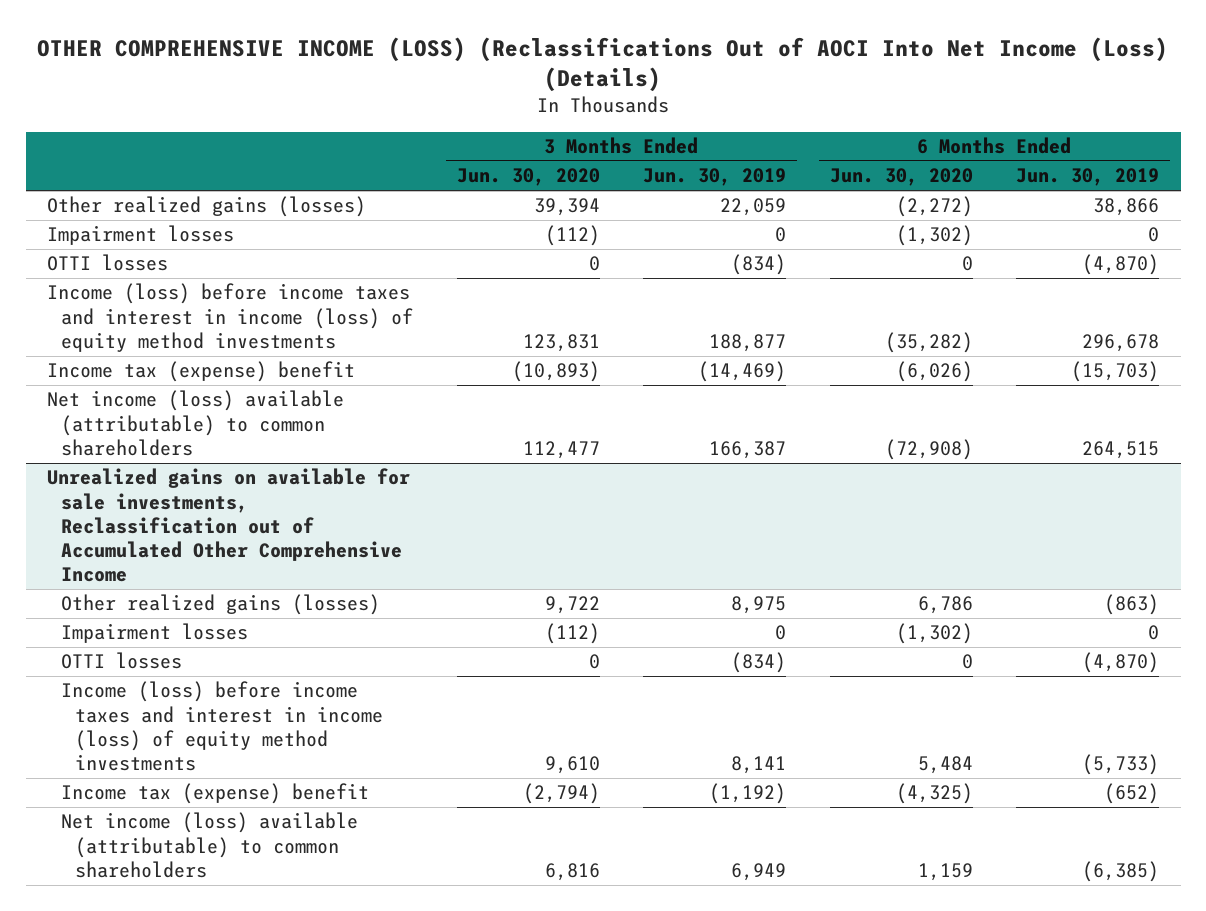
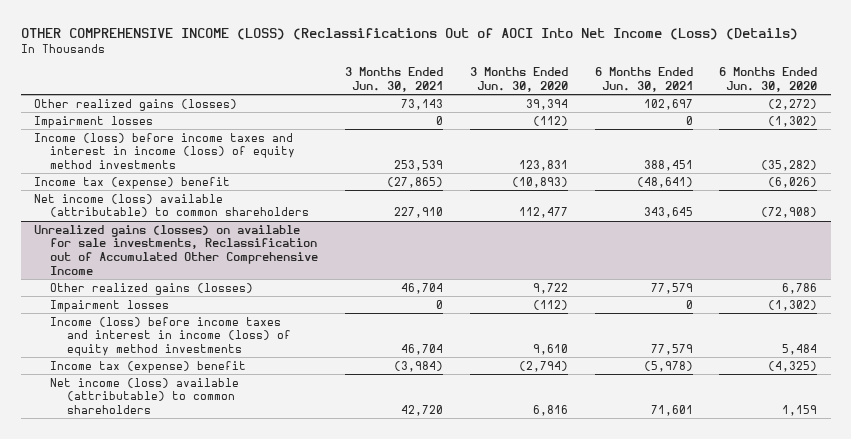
- | 3 Months Ended Jun. 30, 2020 | 3 Months Ended Jun. 30, 2019 | 6 Months Ended Jun. 30, 2020 | 6 Months Ended Jun. 30, 2019
+ | 3 Months Ended Jun. 30, 2021 | 3 Months Ended Jun. 30, 2020 | 6 Months Ended Jun. 30, 2021 | 6 Months Ended Jun. 30, 2020
- OTTI losses | 0 | (834) | 0 | (4,870)
- Unrealized gains on available for sale investments, Reclassification out of Accumulated Other Comprehensive Income
+ Unrealized gains (losses) on available for sale investments, Reclassification out of Accumulated Other Comprehensive Income
- OTTI losses | 0 | (834) | 0 | (4,870)

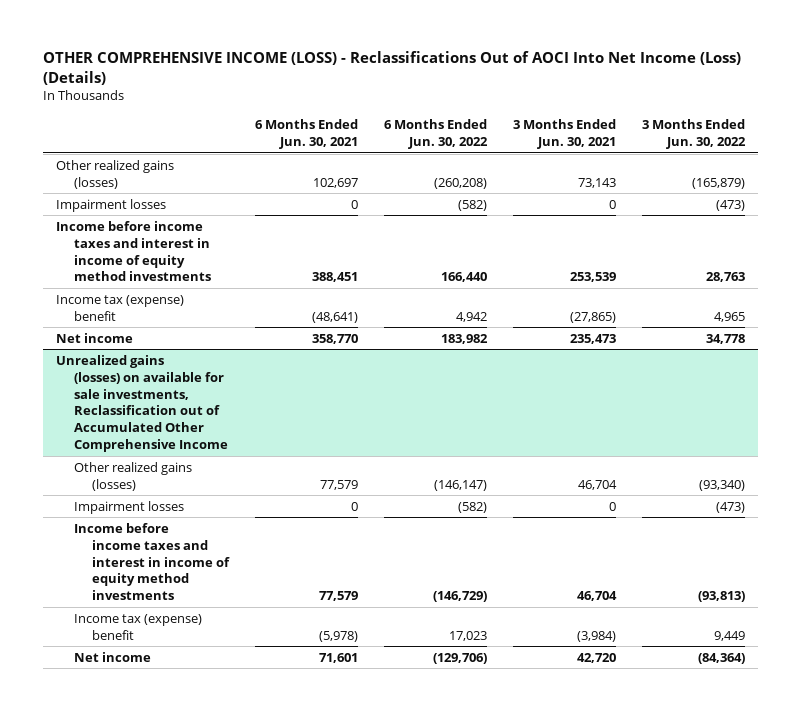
- OTHER COMPREHENSIVE INCOME (LOSS) (Reclassifications Out of AOCI Into Net Income (Loss) (Details)
+ OTHER COMPREHENSIVE INCOME (LOSS) - Reclassifications Out of AOCI Into Net Income (Loss) (Details)
- | 3 Months Ended Jun. 30, 2021 | 3 Months Ended Jun. 30, 2020 | 6 Months Ended Jun. 30, 2021 | 6 Months Ended Jun. 30, 2020
+ | 6 Months Ended Jun. 30, 2021 | 6 Months Ended Jun. 30, 2022 | 3 Months Ended Jun. 30, 2021 | 3 Months Ended Jun. 30, 2022
- Income (loss) before income taxes and interest in income (loss) of equity method investments | 253,539 | 123,831 | 388,451 | (35,282)
+ Income before income taxes and interest in income of equity method investments | 388,451 | 166,440 | 253,539 | 28,763
- Net income (loss) available (attributable) to common shareholders | 227,910 | 112,477 | 343,645 | (72,908)
+ Net income | 358,770 | 183,982 | 235,473 | 34,778
@ Unrealized gains (losses) on available for sale investments, Reclassification out of Accumulated Other Comprehensive Income
- Income (loss) before income taxes and interest in income (loss) of equity method investments | 46,704 | 9,610 | 77,579 | 5,484
+ Income before income taxes and interest in income of equity method investments | 77,579 | (146,729) | 46,704 | (93,813)
- Net income (loss) available (attributable) to common shareholders | 42,720 | 6,816 | 71,601 | 1,159
+ Net income | 71,601 | (129,706) | 42,720 | (84,364)

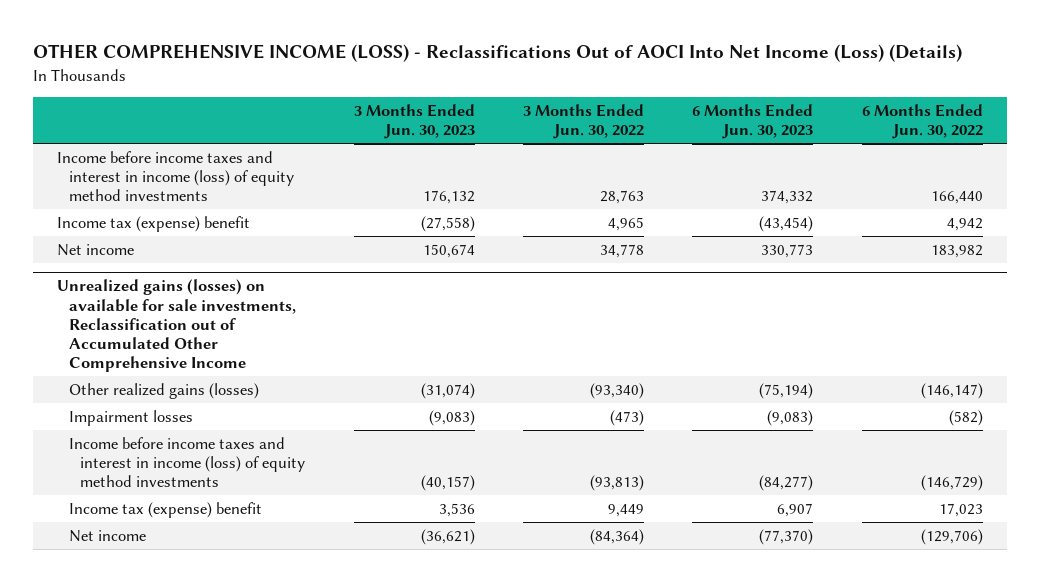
- | 6 Months Ended Jun. 30, 2021 | 6 Months Ended Jun. 30, 2022 | 3 Months Ended Jun. 30, 2021 | 3 Months Ended Jun. 30, 2022
+ | 3 Months Ended Jun. 30, 2023 | 3 Months Ended Jun. 30, 2022 | 6 Months Ended Jun. 30, 2023 | 6 Months Ended Jun. 30, 2022
- Other realized gains (losses) | 102,697 | (260,208) | 73,143 | (165,879)
- Impairment losses | 0 | (582) | 0 | (473)
- Income before income taxes and interest in income of equity method investments | 388,451 | 166,440 | 253,539 | 28,763
+ Income before income taxes and interest in income (loss) of equity method investments | 176,132 | 28,763 | 374,332 | 166,440
@ Unrealized gains (losses) on available for sale investments, Reclassification out of Accumulated Other Comprehensive Income
- Income before income taxes and interest in income of equity method investments | 77,579 | (146,729) | 46,704 | (93,813)
+ Income before income taxes and interest in income (loss) of equity method investments | (40,157) | (93,813) | (84,277) | (146,729)

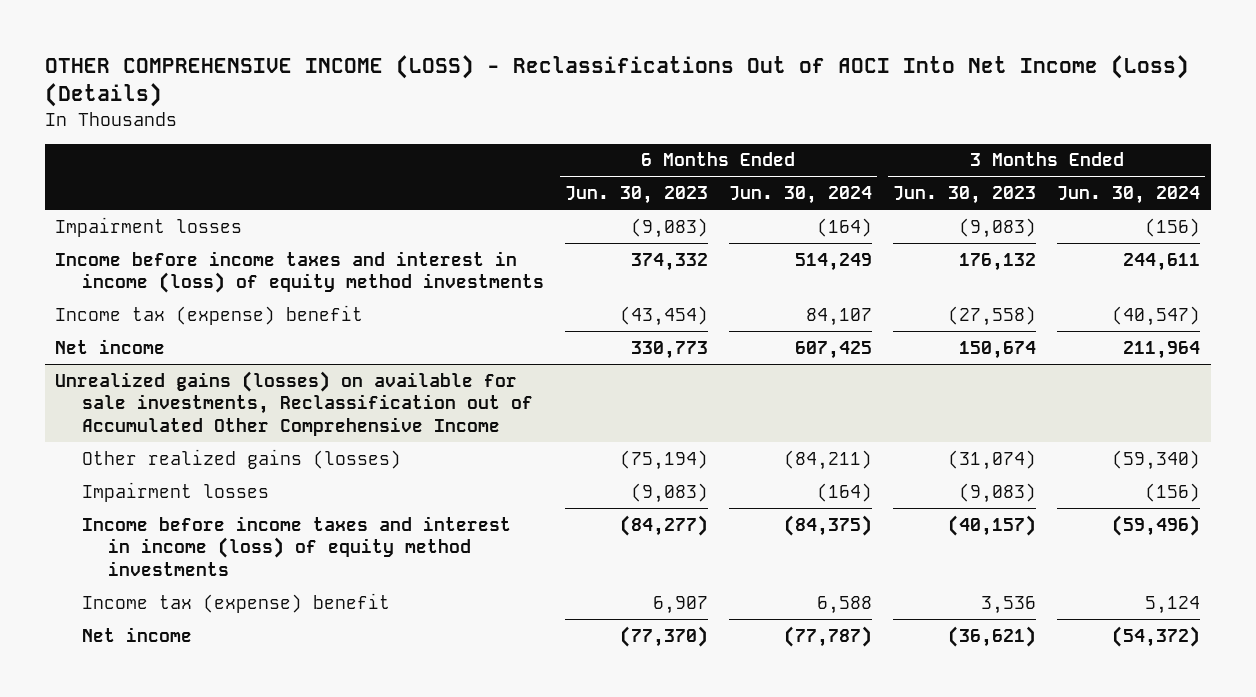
- | 3 Months Ended Jun. 30, 2023 | 3 Months Ended Jun. 30, 2022 | 6 Months Ended Jun. 30, 2023 | 6 Months Ended Jun. 30, 2022
+ | 6 Months Ended Jun. 30, 2023 | 6 Months Ended Jun. 30, 2024 | 3 Months Ended Jun. 30, 2023 | 3 Months Ended Jun. 30, 2024
+ Impairment losses | (9,083) | (164) | (9,083) | (156)

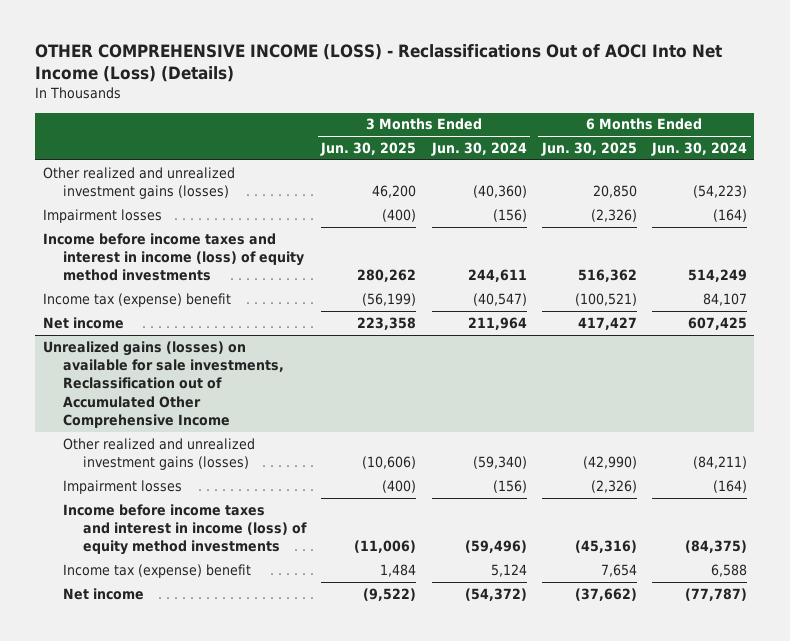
- | 6 Months Ended Jun. 30, 2023 | 6 Months Ended Jun. 30, 2024 | 3 Months Ended Jun. 30, 2023 | 3 Months Ended Jun. 30, 2024
+ | 3 Months Ended Jun. 30, 2025 | 3 Months Ended Jun. 30, 2024 | 6 Months Ended Jun. 30, 2025 | 6 Months Ended Jun. 30, 2024
+ Other realized and unrealized investment gains (losses) | 46,200 | (40,360) | 20,850 | (54,223)
@ Unrealized gains (losses) on available for sale investments, Reclassification out of Accumulated Other Comprehensive Income
- Other realized gains (losses) | (75,194) | (84,211) | (31,074) | (59,340)
+ Other realized and unrealized investment gains (losses) | (10,606) | (59,340) | (42,990) | (84,211)

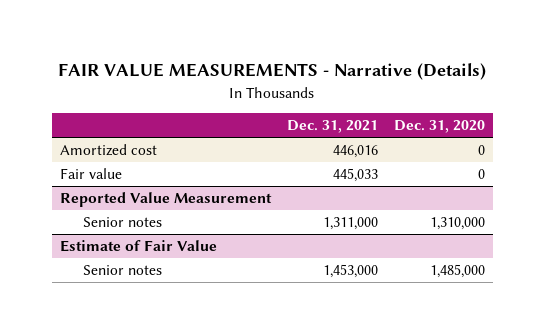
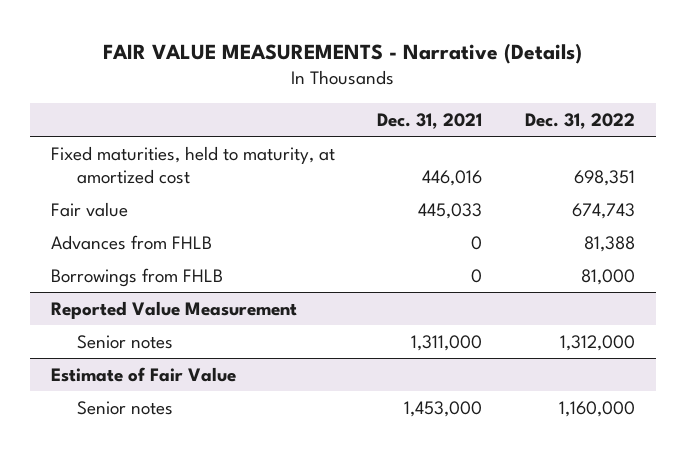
- | Dec. 31, 2021 | Dec. 31, 2020
+ | Dec. 31, 2021 | Dec. 31, 2022
- Amortized cost | 446,016 | 0
+ Fixed maturities, held to maturity, at amortized cost | 446,016 | 698,351
+ Advances from FHLB | 0 | 81,388
+ Borrowings from FHLB | 0 | 81,000

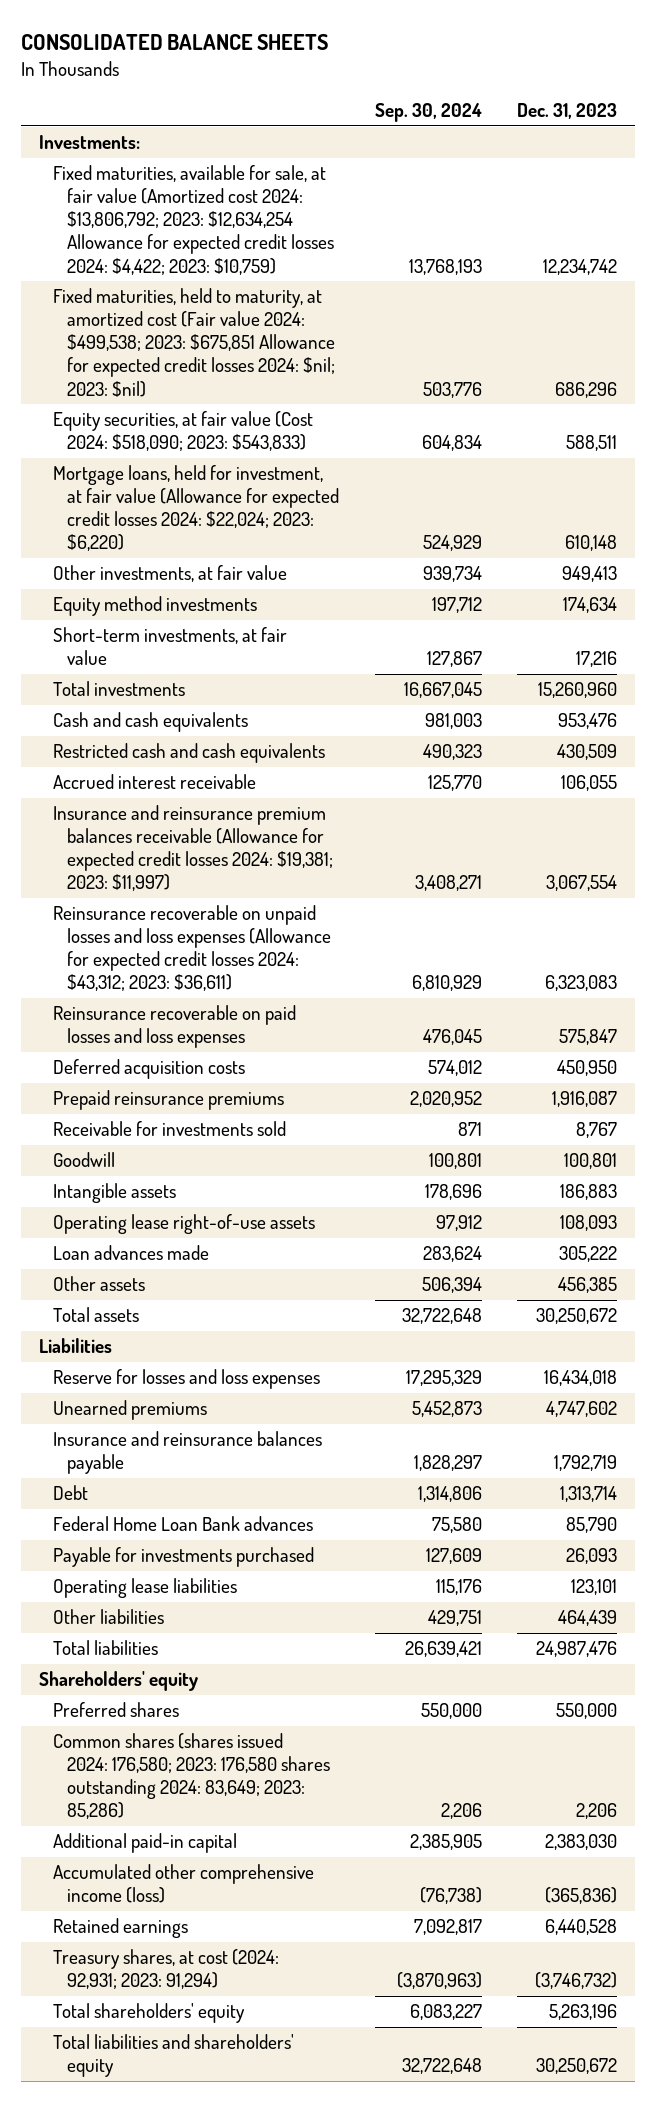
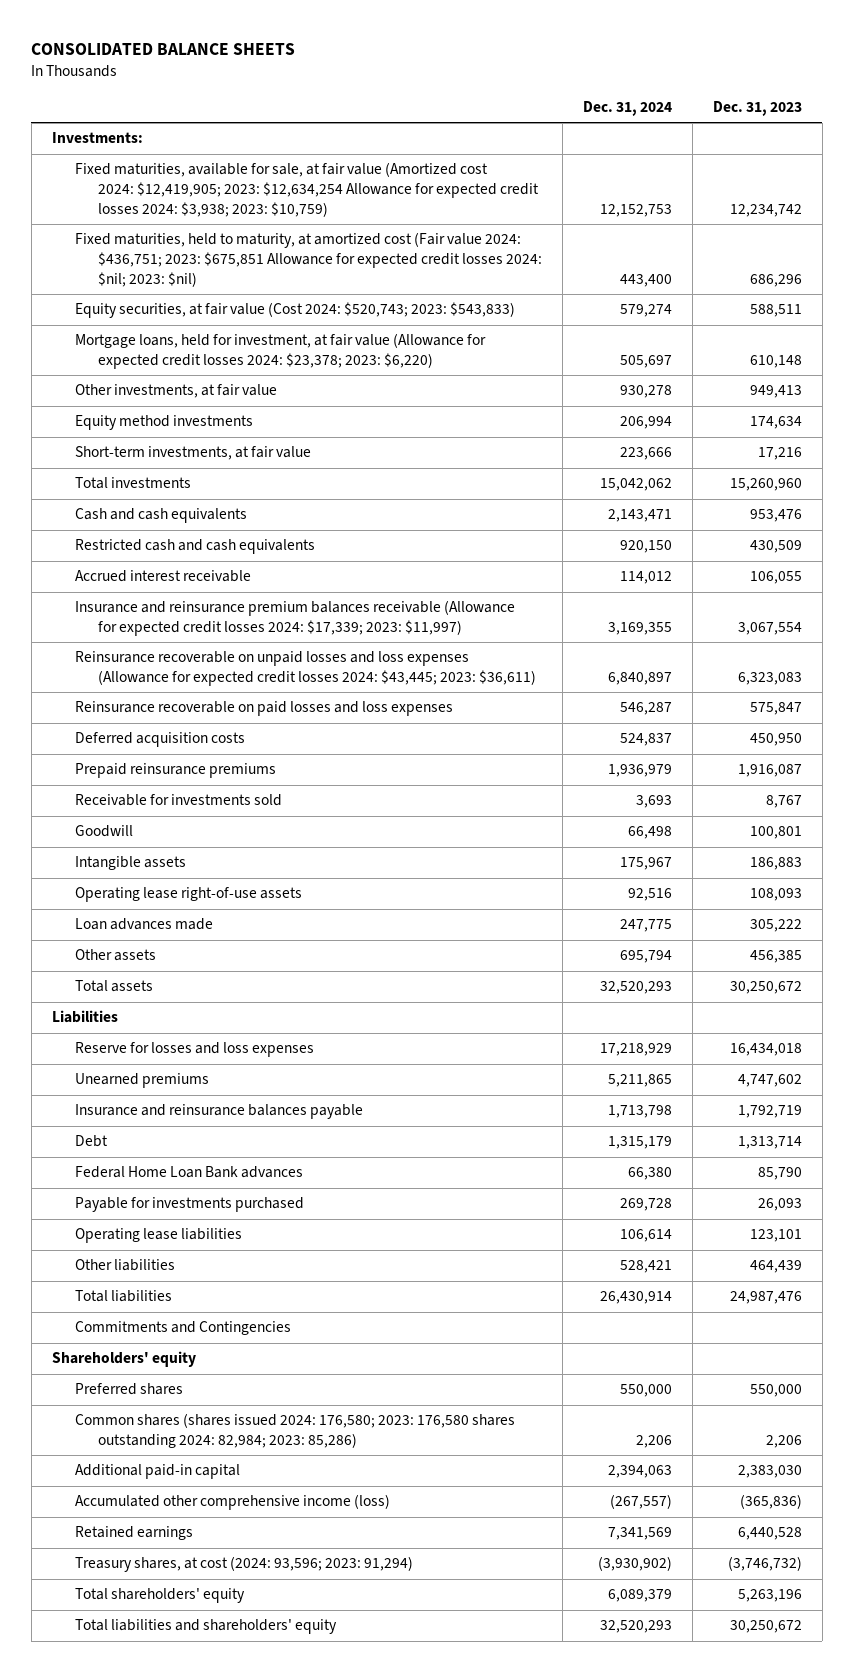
- | Sep. 30, 2024 | Dec. 31, 2023
+ | Dec. 31, 2024 | Dec. 31, 2023
- Fixed maturities, available for sale, at fair value (Amortized cost 2024: $13,806,792; 2023: $12,634,254 Allowance for expected credit losses 2024: $4,422; 2023: $10,759) | 13,768,193 | 12,234,742
- Fixed maturities, held to maturity, at amortized cost (Fair value 2024: $499,538; 2023: $675,851 Allowance for expected credit losses 2024: $nil; 2023: $nil) | 503,776 | 686,296
- Equity securities, at fair value (Cost 2024: $518,090; 2023: $543,833) | 604,834 | 588,511
- Mortgage loans, held for investment, at fair value (Allowance for expected credit losses 2024: $22,024; 2023: $6,220) | 524,929 | 610,148
+ Fixed maturities, available for sale, at fair value (Amortized cost 2024: $12,419,905; 2023: $12,634,254 Allowance for expected credit losses 2024: $3,938; 2023: $10,759) | 12,152,753 | 12,234,742
+ Fixed maturities, held to maturity, at amortized cost (Fair value 2024: $436,751; 2023: $675,851 Allowance for expected credit losses 2024: $nil; 2023: $nil) | 443,400 | 686,296
+ Equity securities, at fair value (Cost 2024: $520,743; 2023: $543,833) | 579,274 | 588,511
+ Mortgage loans, held for investment, at fair value (Allowance for expected credit losses 2024: $23,378; 2023: $6,220) | 505,697 | 610,148
- Insurance and reinsurance premium balances receivable (Allowance for expected credit losses 2024: $19,381; 2023: $11,997) | 3,408,271 | 3,067,554
- Reinsurance recoverable on unpaid losses and loss expenses (Allowance for expected credit losses 2024: $43,312; 2023: $36,611) | 6,810,929 | 6,323,083
+ Insurance and reinsurance premium balances receivable (Allowance for expected credit losses 2024: $17,339; 2023: $11,997) | 3,169,355 | 3,067,554
+ Reinsurance recoverable on unpaid losses and loss expenses (Allowance for expected credit losses 2024: $43,445; 2023: $36,611) | 6,840,897 | 6,323,083
+ Commitments and Contingencies
- Common shares (shares issued 2024: 176,580; 2023: 176,580 shares outstanding 2024: 83,649; 2023: 85,286) | 2,206 | 2,206
+ Common shares (shares issued 2024: 176,580; 2023: 176,580 shares outstanding 2024: 82,984; 2023: 85,286) | 2,206 | 2,206
- Treasury shares, at cost (2024: 92,931; 2023: 91,294) | (3,870,963) | (3,746,732)
+ Treasury shares, at cost (2024: 93,596; 2023: 91,294) | (3,930,902) | (3,746,732)

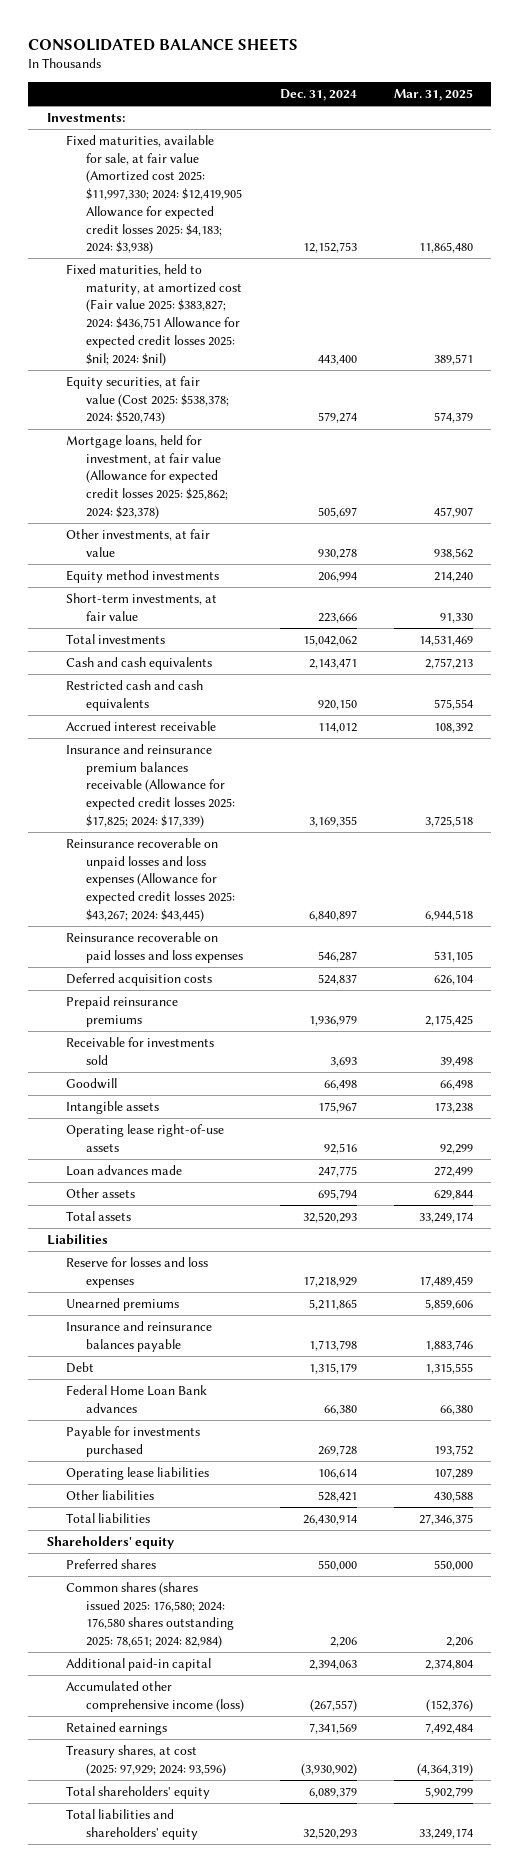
- | Dec. 31, 2024 | Dec. 31, 2023
+ | Dec. 31, 2024 | Mar. 31, 2025
- Fixed maturities, available for sale, at fair value (Amortized cost 2024: $12,419,905; 2023: $12,634,254 Allowance for expected credit losses 2024: $3,938; 2023: $10,759) | 12,152,753 | 12,234,742
- Fixed maturities, held to maturity, at amortized cost (Fair value 2024: $436,751; 2023: $675,851 Allowance for expected credit losses 2024: $nil; 2023: $nil) | 443,400 | 686,296
- Equity securities, at fair value (Cost 2024: $520,743; 2023: $543,833) | 579,274 | 588,511
- Mortgage loans, held for investment, at fair value (Allowance for expected credit losses 2024: $23,378; 2023: $6,220) | 505,697 | 610,148
+ Fixed maturities, available for sale, at fair value (Amortized cost 2025: $11,997,330; 2024: $12,419,905 Allowance for expected credit losses 2025: $4,183; 2024: $3,938) | 12,152,753 | 11,865,480
+ Fixed maturities, held to maturity, at amortized cost (Fair value 2025: $383,827; 2024: $436,751 Allowance for expected credit losses 2025: $nil; 2024: $nil) | 443,400 | 389,571
+ Equity securities, at fair value (Cost 2025: $538,378; 2024: $520,743) | 579,274 | 574,379
+ Mortgage loans, held for investment, at fair value (Allowance for expected credit losses 2025: $25,862; 2024: $23,378) | 505,697 | 457,907
- Insurance and reinsurance premium balances receivable (Allowance for expected credit losses 2024: $17,339; 2023: $11,997) | 3,169,355 | 3,067,554
- Reinsurance recoverable on unpaid losses and loss expenses (Allowance for expected credit losses 2024: $43,445; 2023: $36,611) | 6,840,897 | 6,323,083
+ Insurance and reinsurance premium balances receivable (Allowance for expected credit losses 2025: $17,825; 2024: $17,339) | 3,169,355 | 3,725,518
+ Reinsurance recoverable on unpaid losses and loss expenses (Allowance for expected credit losses 2025: $43,267; 2024: $43,445) | 6,840,897 | 6,944,518
- Commitments and Contingencies
- Common shares (shares issued 2024: 176,580; 2023: 176,580 shares outstanding 2024: 82,984; 2023: 85,286) | 2,206 | 2,206
+ Common shares (shares issued 2025: 176,580; 2024: 176,580 shares outstanding 2025: 78,651; 2024: 82,984) | 2,206 | 2,206
- Treasury shares, at cost (2024: 93,596; 2023: 91,294) | (3,930,902) | (3,746,732)
+ Treasury shares, at cost (2025: 97,929; 2024: 93,596) | (3,930,902) | (4,364,319)

